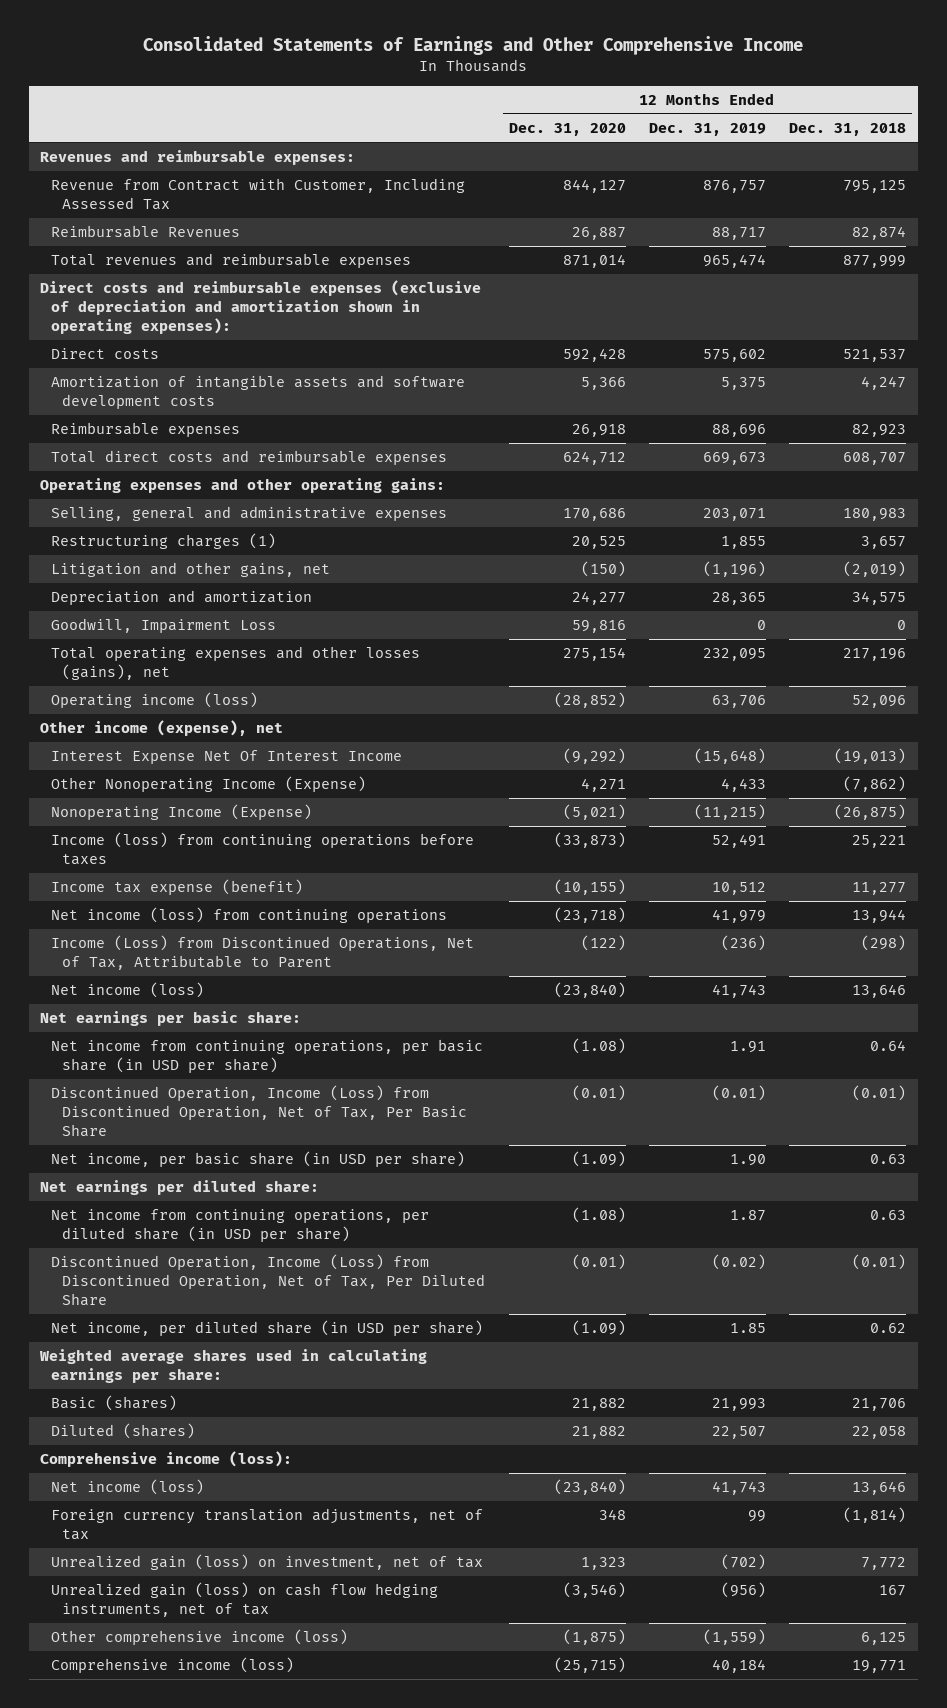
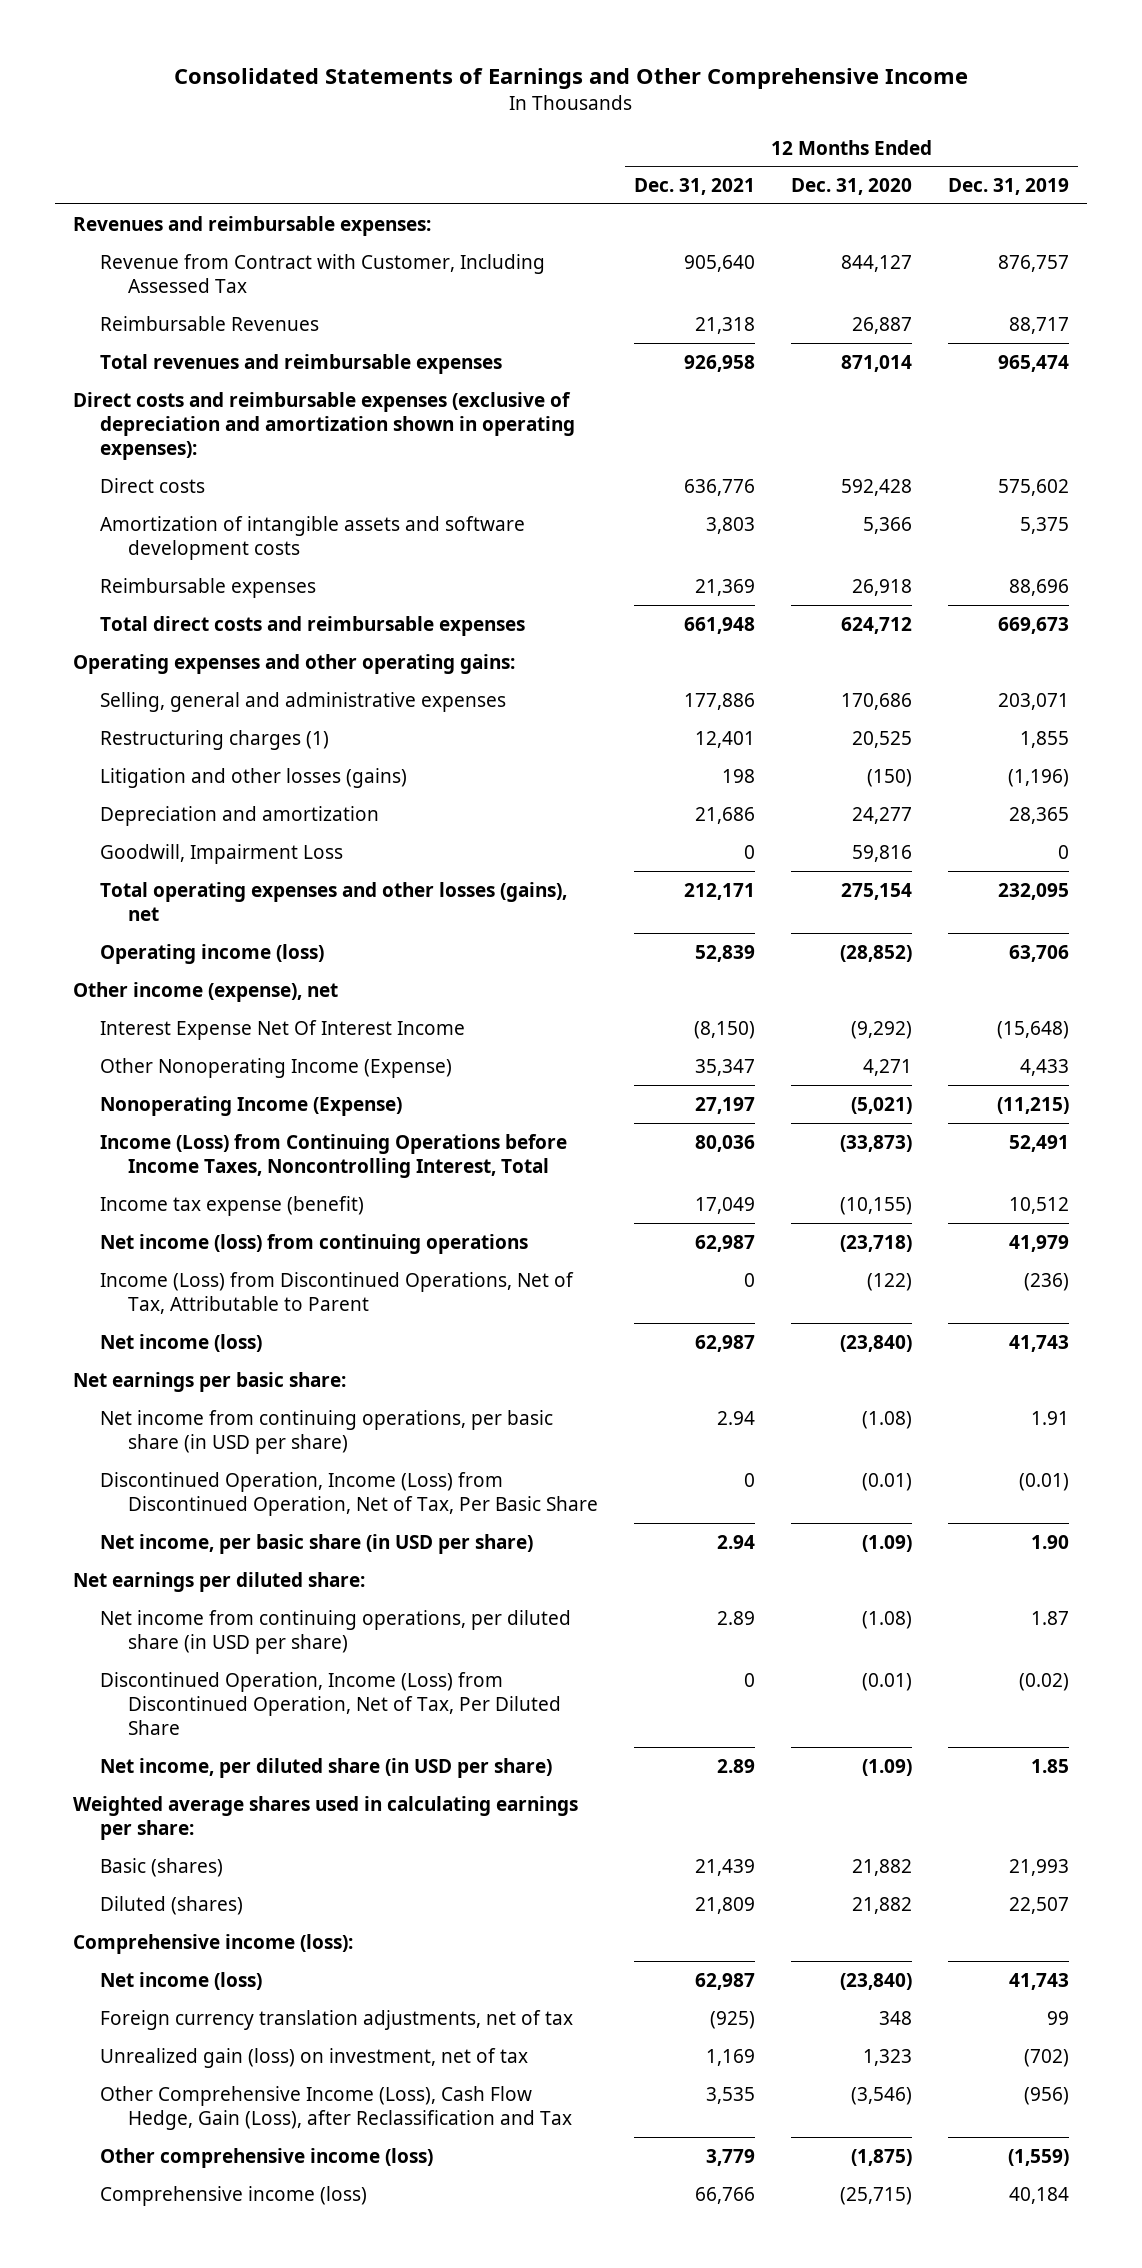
- | 12 Months Ended Dec. 31, 2020 | 12 Months Ended Dec. 31, 2019 | 12 Months Ended Dec. 31, 2018
+ | 12 Months Ended Dec. 31, 2021 | 12 Months Ended Dec. 31, 2020 | 12 Months Ended Dec. 31, 2019
- Litigation and other gains, net | (150) | (1,196) | (2,019)
+ Litigation and other losses (gains) | 198 | (150) | (1,196)
- Income (loss) from continuing operations before taxes | (33,873) | 52,491 | 25,221
+ Income (Loss) from Continuing Operations before Income Taxes, Noncontrolling Interest, Total | 80,036 | (33,873) | 52,491
- Unrealized gain (loss) on cash flow hedging instruments, net of tax | (3,546) | (956) | 167
+ Other Comprehensive Income (Loss), Cash Flow Hedge, Gain (Loss), after Reclassification and Tax | 3,535 | (3,546) | (956)

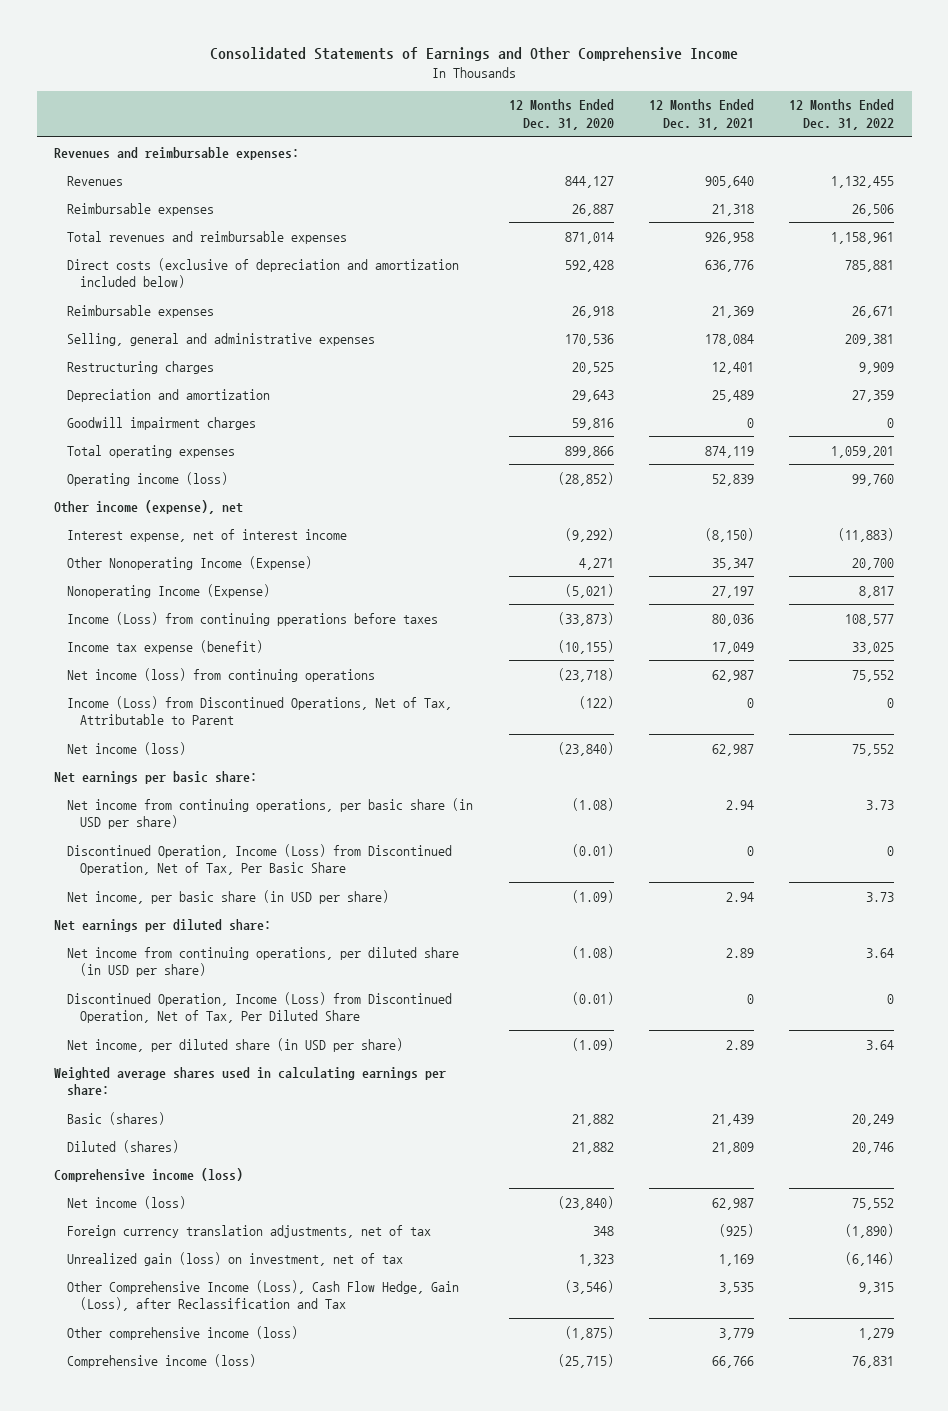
- | 12 Months Ended Dec. 31, 2021 | 12 Months Ended Dec. 31, 2020 | 12 Months Ended Dec. 31, 2019
+ | 12 Months Ended Dec. 31, 2020 | 12 Months Ended Dec. 31, 2021 | 12 Months Ended Dec. 31, 2022
- Revenue from Contract with Customer, Including Assessed Tax | 905,640 | 844,127 | 876,757
- Reimbursable Revenues | 21,318 | 26,887 | 88,717
+ Revenues | 844,127 | 905,640 | 1,132,455
+ Reimbursable expenses | 26,887 | 21,318 | 26,506
- Direct costs and reimbursable expenses (exclusive of depreciation and amortization shown in operating expenses):
- Direct costs | 636,776 | 592,428 | 575,602
- Amortization of intangible assets and software development costs | 3,803 | 5,366 | 5,375
+ Direct costs (exclusive of depreciation and amortization included below) | 592,428 | 636,776 | 785,881
- Total direct costs and reimbursable expenses | 661,948 | 624,712 | 669,673
- Operating expenses and other operating gains:
- Selling, general and administrative expenses | 177,886 | 170,686 | 203,071
- Restructuring charges (1) | 12,401 | 20,525 | 1,855
- Litigation and other losses (gains) | 198 | (150) | (1,196)
- Depreciation and amortization | 21,686 | 24,277 | 28,365
- Goodwill, Impairment Loss | 0 | 59,816 | 0
- Total operating expenses and other losses (gains), net | 212,171 | 275,154 | 232,095
+ Selling, general and administrative expenses | 170,536 | 178,084 | 209,381
+ Restructuring charges | 20,525 | 12,401 | 9,909
+ Depreciation and amortization | 29,643 | 25,489 | 27,359
+ Goodwill impairment charges | 59,816 | 0 | 0
+ Total operating expenses | 899,866 | 874,119 | 1,059,201
- Interest Expense Net Of Interest Income | (8,150) | (9,292) | (15,648)
+ Interest expense, net of interest income | (9,292) | (8,150) | (11,883)
- Income (Loss) from Continuing Operations before Income Taxes, Noncontrolling Interest, Total | 80,036 | (33,873) | 52,491
+ Income (Loss) from continuing pperations before taxes | (33,873) | 80,036 | 108,577
- Comprehensive income (loss):
+ Comprehensive income (loss)

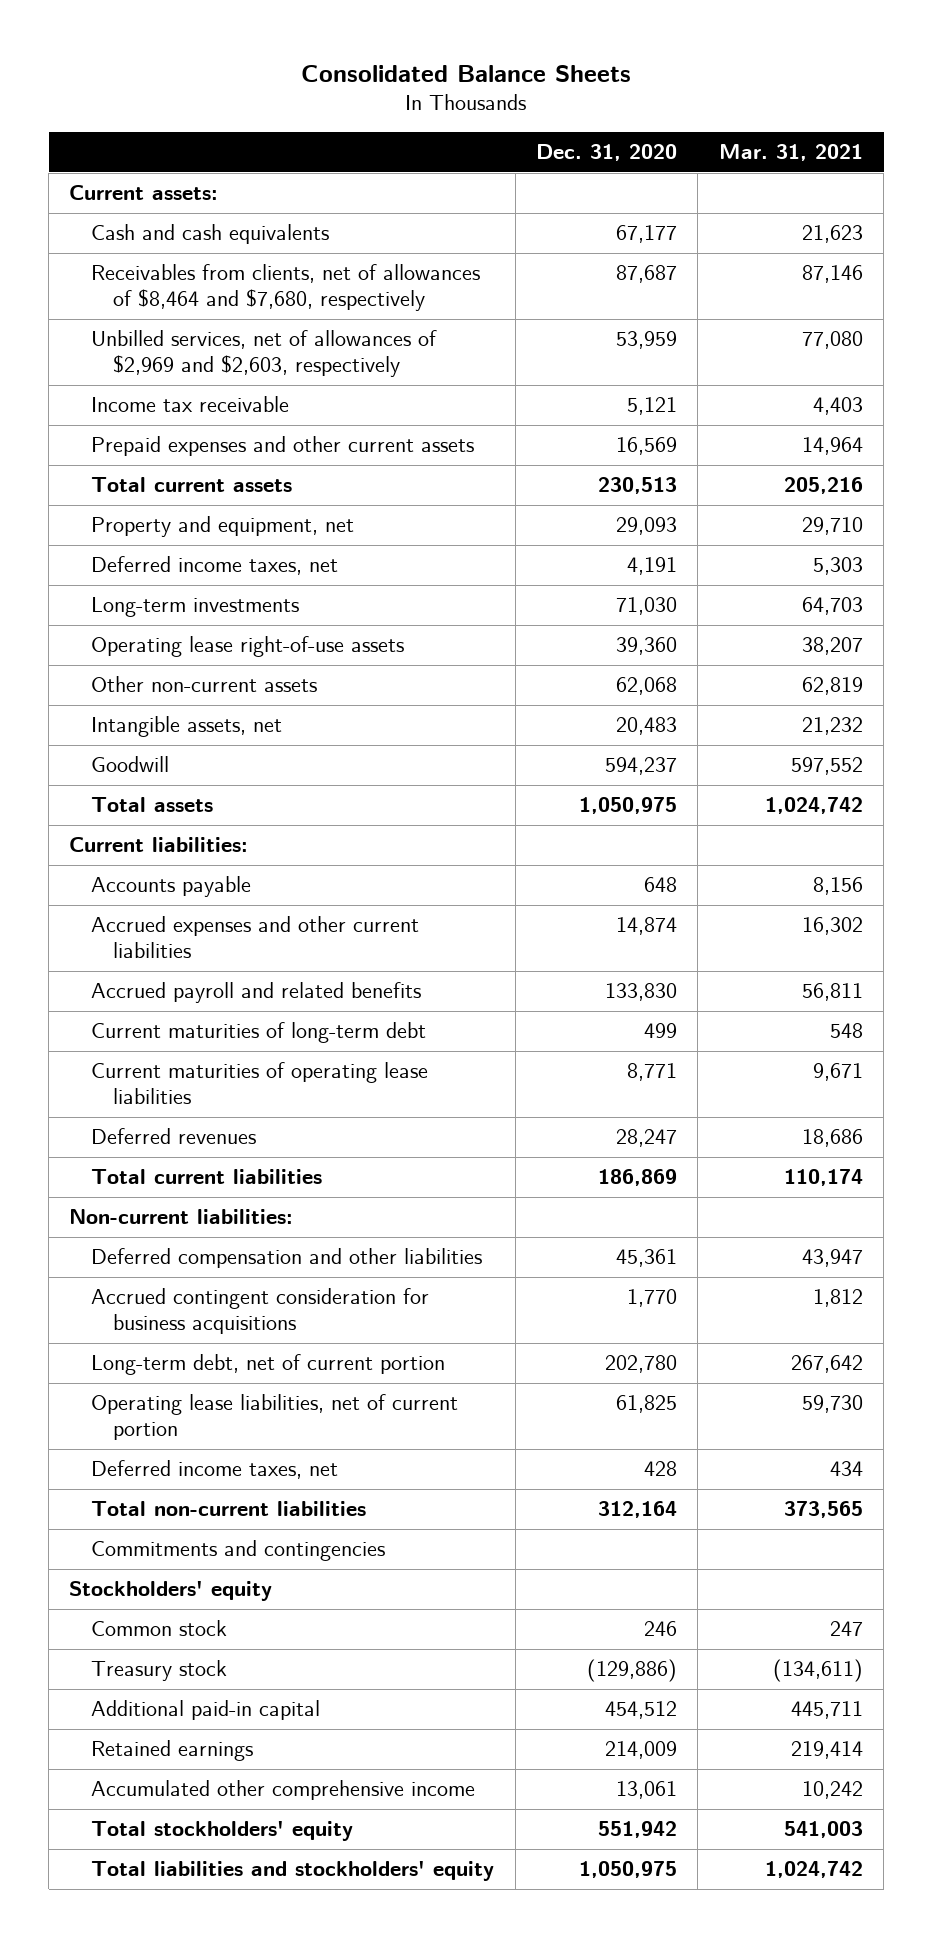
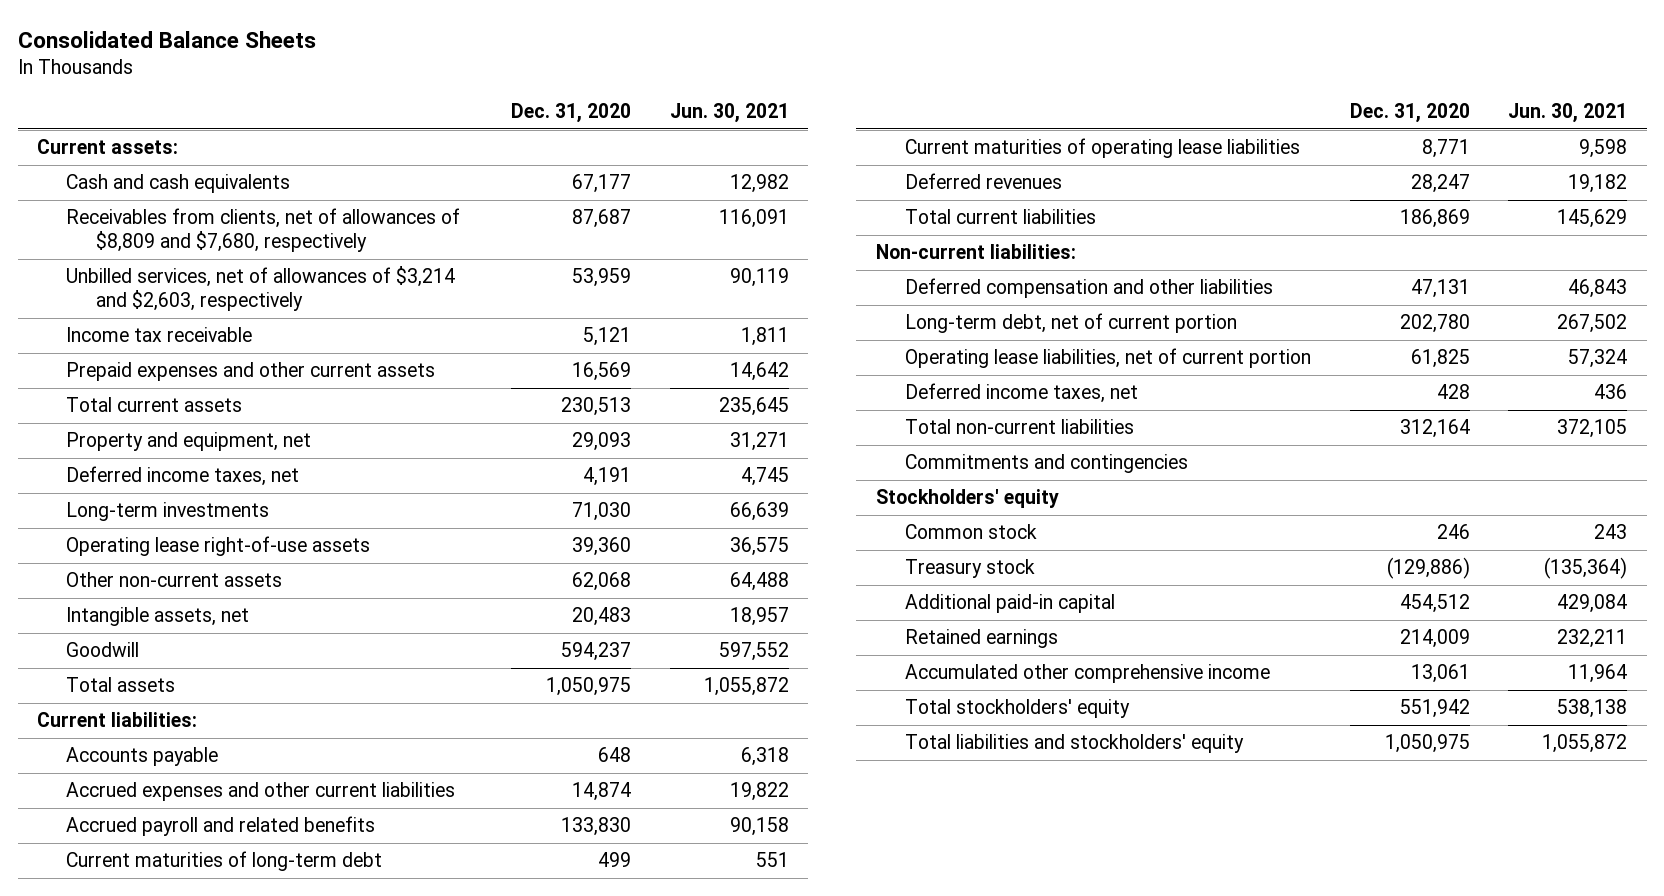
- | Dec. 31, 2020 | Mar. 31, 2021
+ | Dec. 31, 2020 | Jun. 30, 2021
- Receivables from clients, net of allowances of $8,464 and $7,680, respectively | 87,687 | 87,146
- Unbilled services, net of allowances of $2,969 and $2,603, respectively | 53,959 | 77,080
+ Receivables from clients, net of allowances of $8,809 and $7,680, respectively | 87,687 | 116,091
+ Unbilled services, net of allowances of $3,214 and $2,603, respectively | 53,959 | 90,119
- Deferred compensation and other liabilities | 45,361 | 43,947
- Accrued contingent consideration for business acquisitions | 1,770 | 1,812
+ Deferred compensation and other liabilities | 47,131 | 46,843

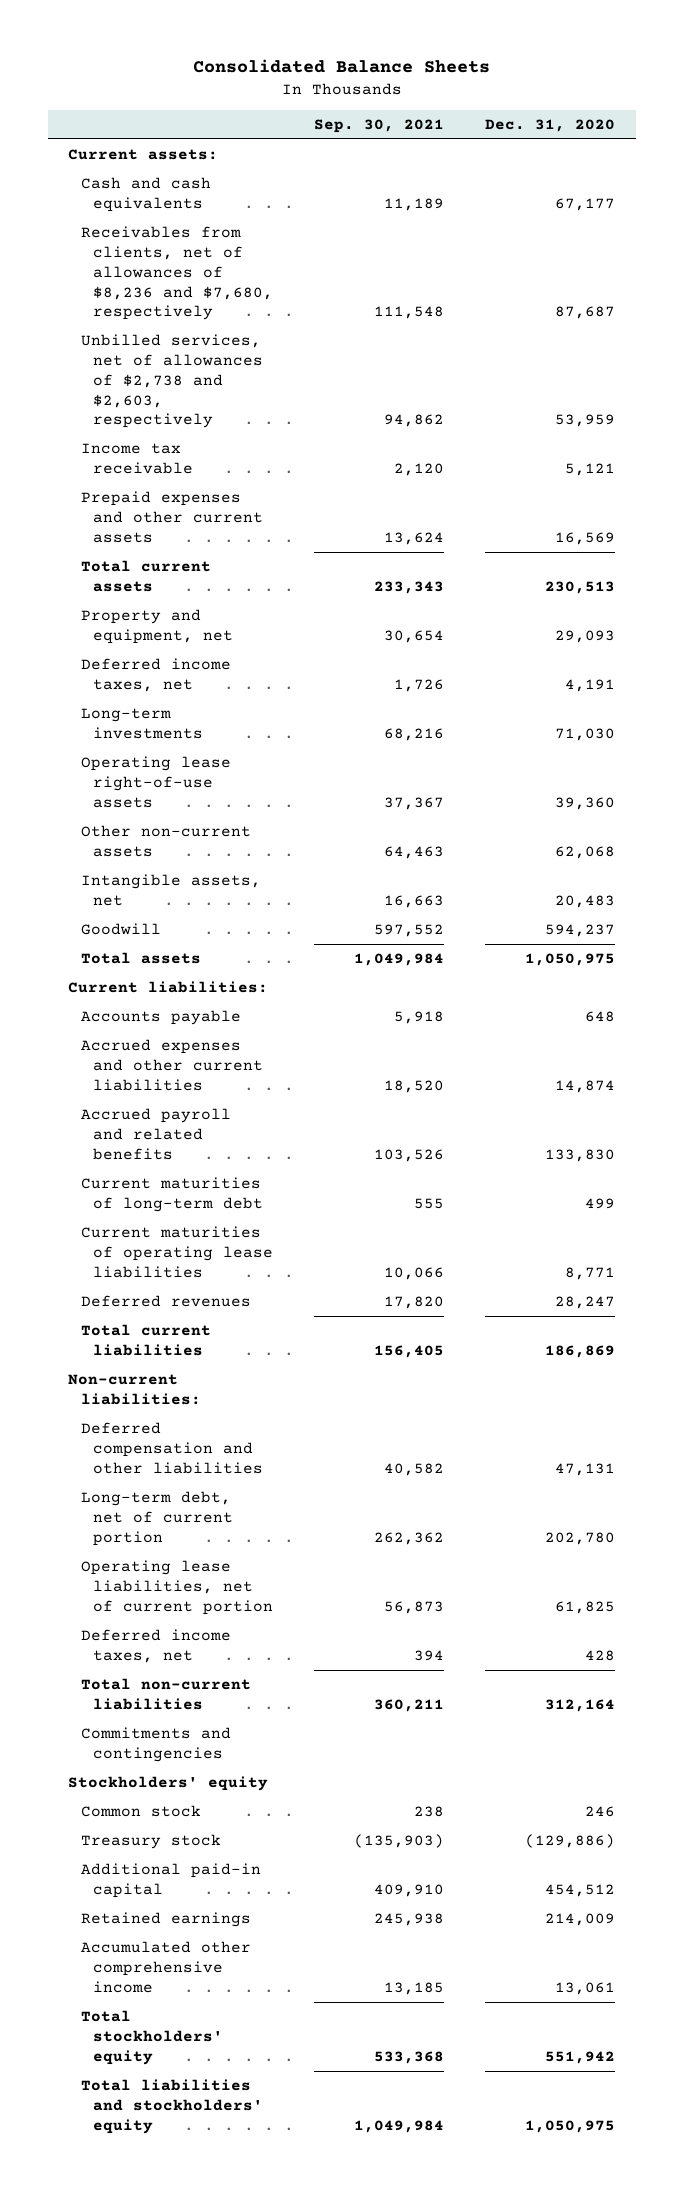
- | Dec. 31, 2020 | Jun. 30, 2021
+ | Sep. 30, 2021 | Dec. 31, 2020
- Receivables from clients, net of allowances of $8,809 and $7,680, respectively | 87,687 | 116,091
- Unbilled services, net of allowances of $3,214 and $2,603, respectively | 53,959 | 90,119
+ Receivables from clients, net of allowances of $8,236 and $7,680, respectively | 111,548 | 87,687
+ Unbilled services, net of allowances of $2,738 and $2,603, respectively | 94,862 | 53,959

